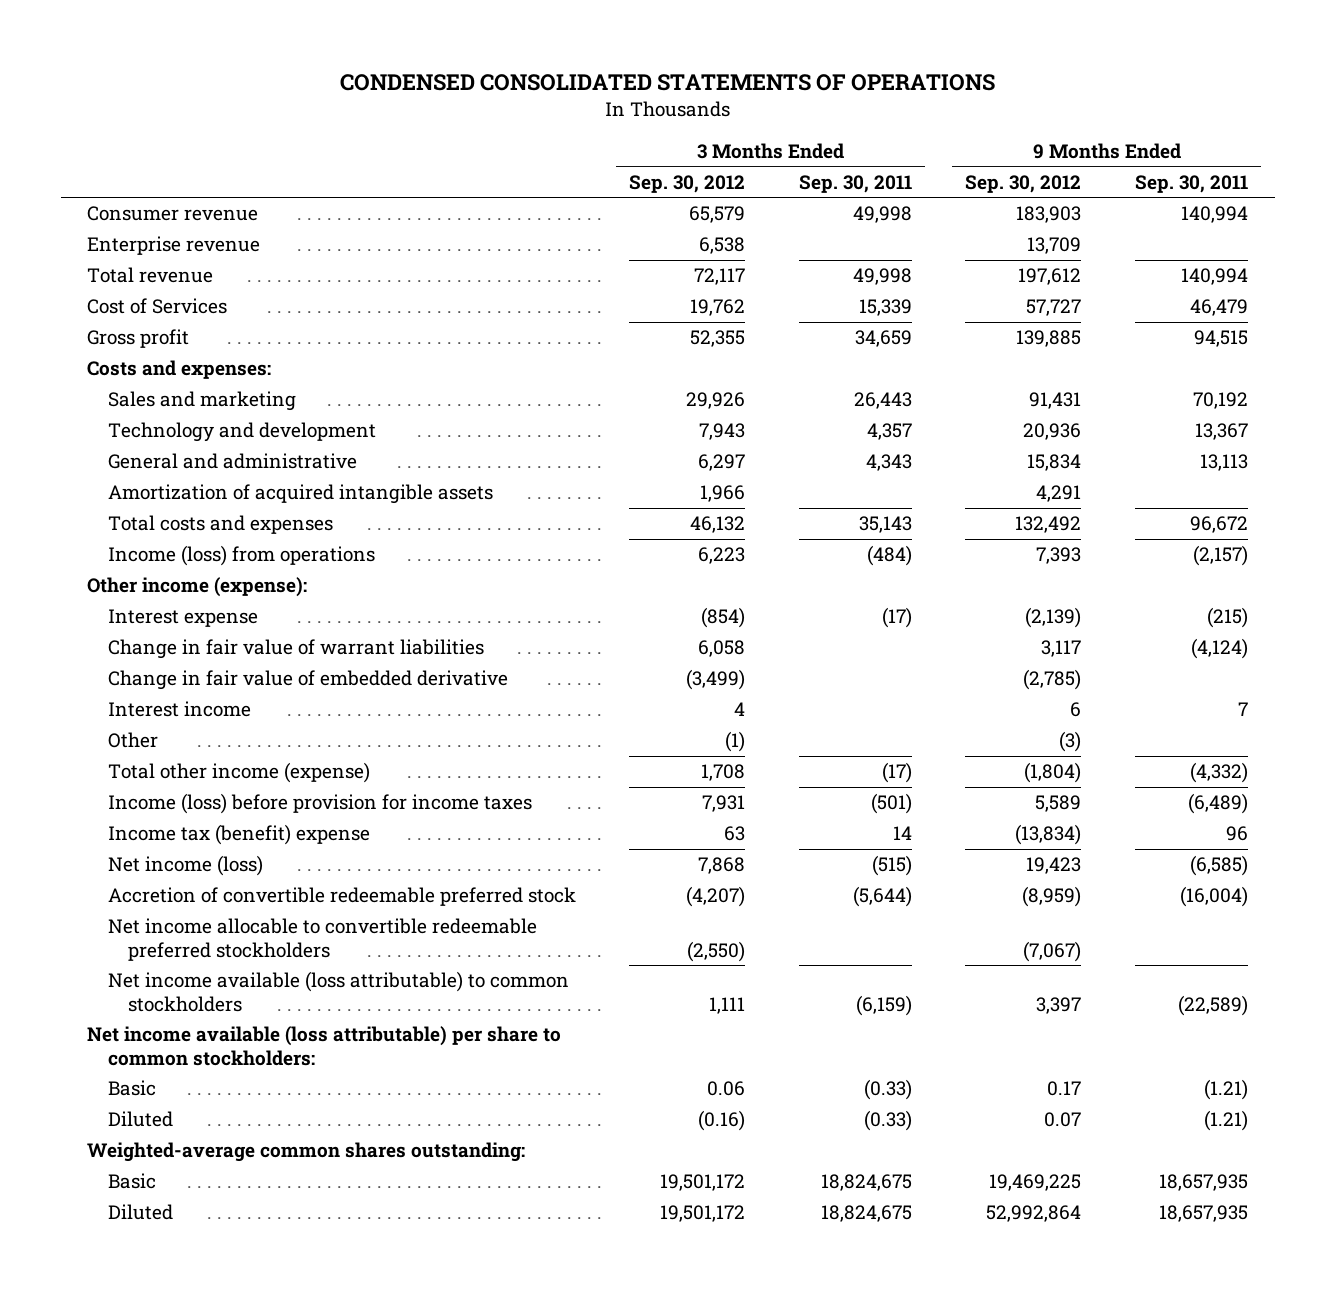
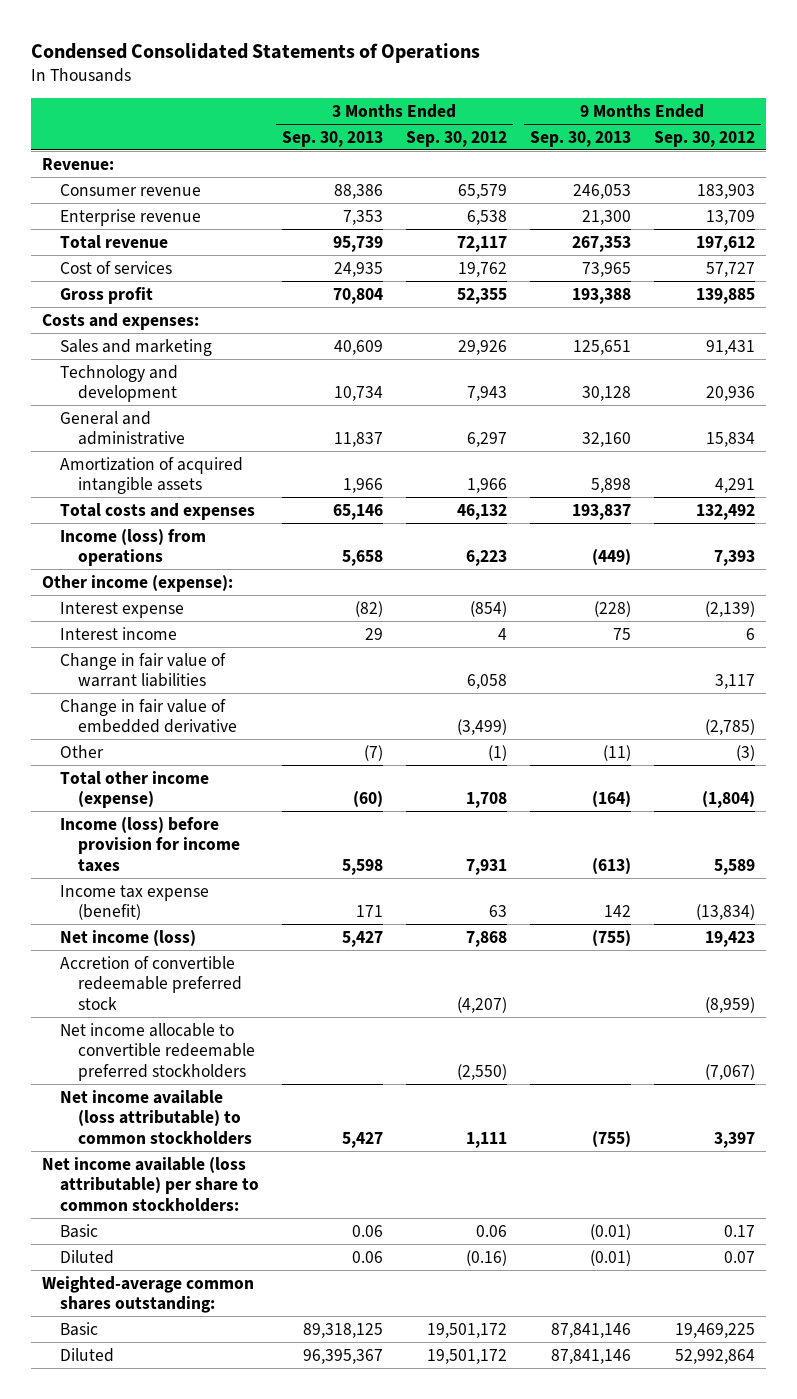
- CONDENSED CONSOLIDATED STATEMENTS OF OPERATIONS
+ Condensed Consolidated Statements of Operations
- | 3 Months Ended Sep. 30, 2012 | 3 Months Ended Sep. 30, 2011 | 9 Months Ended Sep. 30, 2012 | 9 Months Ended Sep. 30, 2011
+ | 3 Months Ended Sep. 30, 2013 | 3 Months Ended Sep. 30, 2012 | 9 Months Ended Sep. 30, 2013 | 9 Months Ended Sep. 30, 2012
+ Revenue:
- Cost of Services | 19,762 | 15,339 | 57,727 | 46,479
+ Cost of services | 24,935 | 19,762 | 73,965 | 57,727
moved up: Interest income | 29 | 4 | 75 | 6
- Income tax (benefit) expense | 63 | 14 | (13,834) | 96
+ Income tax expense (benefit) | 171 | 63 | 142 | (13,834)

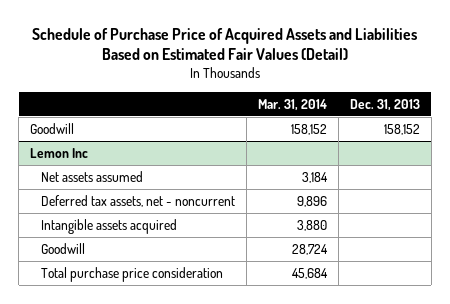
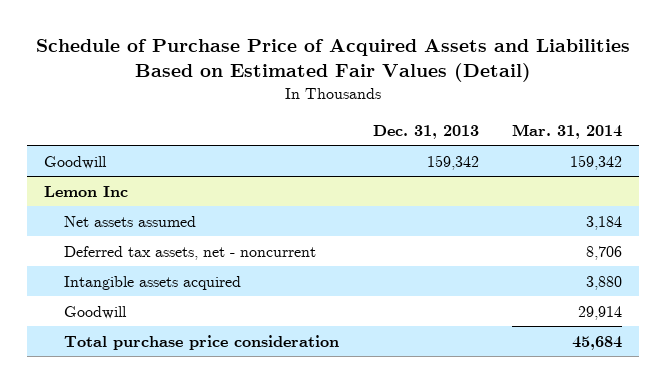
- | Mar. 31, 2014 | Dec. 31, 2013
+ | Dec. 31, 2013 | Mar. 31, 2014
- Goodwill | 158,152 | 158,152
+ Goodwill | 159,342 | 159,342
@ Lemon Inc
- Deferred tax assets, net - noncurrent | 9,896 |
+ Deferred tax assets, net - noncurrent | | 8,706
- Goodwill | 28,724 |
+ Goodwill | | 29,914

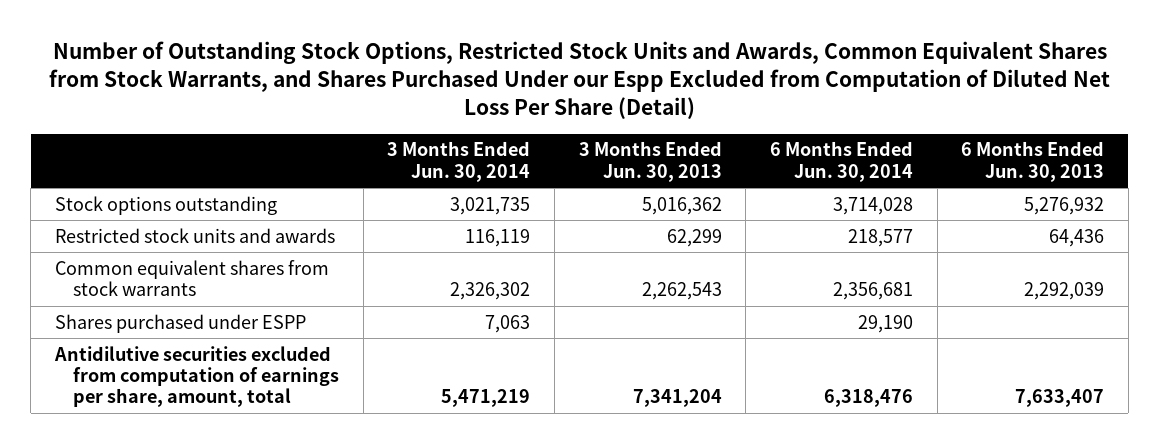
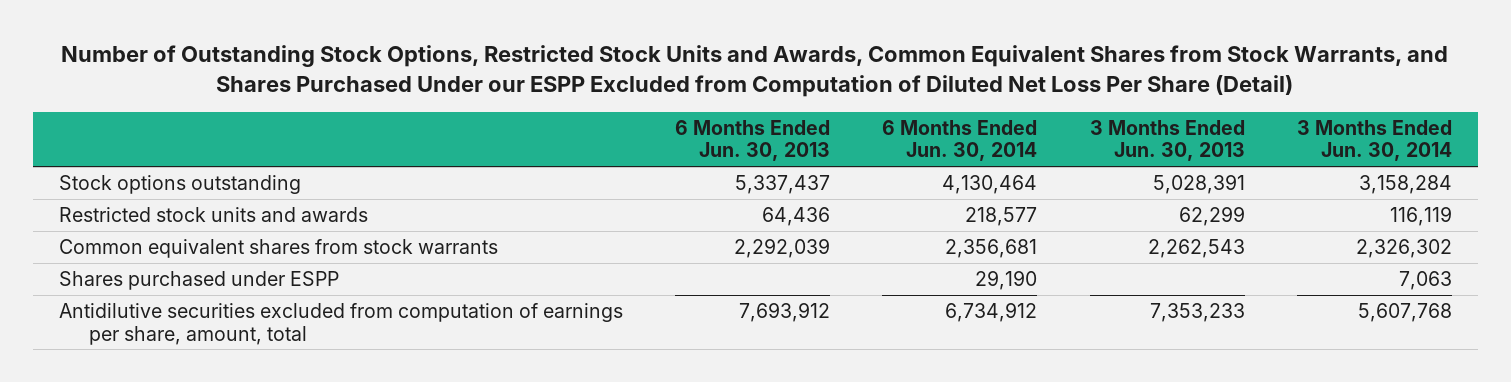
- Number of Outstanding Stock Options, Restricted Stock Units and Awards, Common Equivalent Shares from Stock Warrants, and Shares Purchased Under our Espp Excluded from Computation of Diluted Net Loss Per Share (Detail)
+ Number of Outstanding Stock Options, Restricted Stock Units and Awards, Common Equivalent Shares from Stock Warrants, and Shares Purchased Under our ESPP Excluded from Computation of Diluted Net Loss Per Share (Detail)
- | 3 Months Ended Jun. 30, 2014 | 3 Months Ended Jun. 30, 2013 | 6 Months Ended Jun. 30, 2014 | 6 Months Ended Jun. 30, 2013
+ | 6 Months Ended Jun. 30, 2013 | 6 Months Ended Jun. 30, 2014 | 3 Months Ended Jun. 30, 2013 | 3 Months Ended Jun. 30, 2014
- Stock options outstanding | 3,021,735 | 5,016,362 | 3,714,028 | 5,276,932
+ Stock options outstanding | 5,337,437 | 4,130,464 | 5,028,391 | 3,158,284
- Antidilutive securities excluded from computation of earnings per share, amount, total | 5,471,219 | 7,341,204 | 6,318,476 | 7,633,407
+ Antidilutive securities excluded from computation of earnings per share, amount, total | 7,693,912 | 6,734,912 | 7,353,233 | 5,607,768

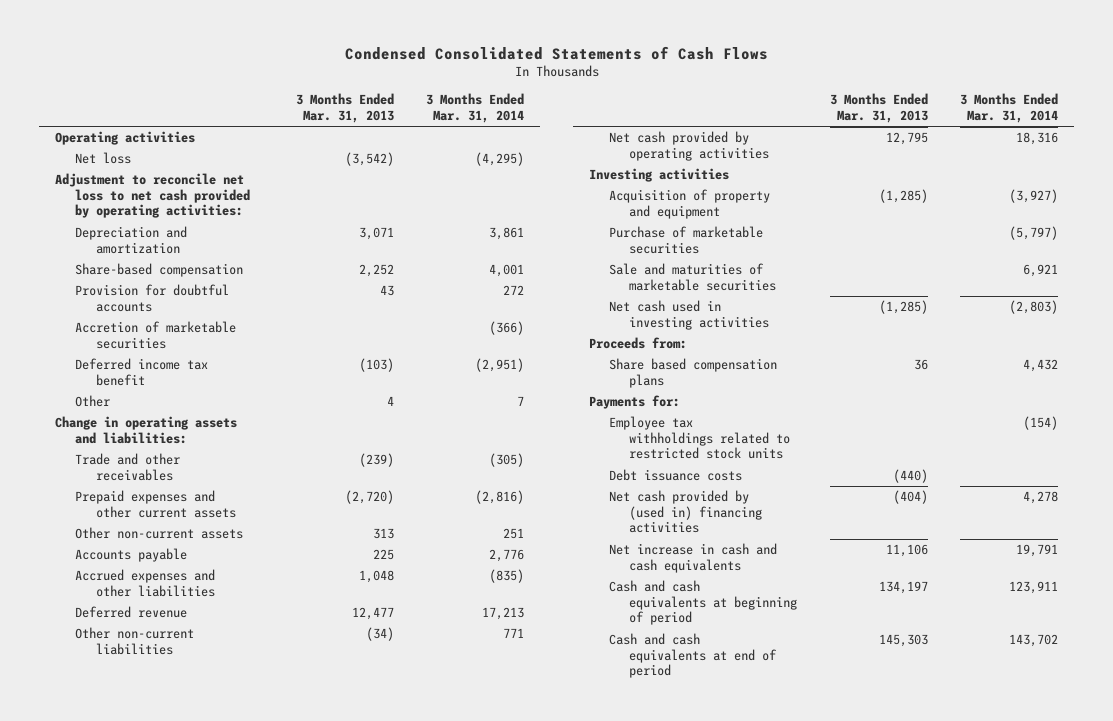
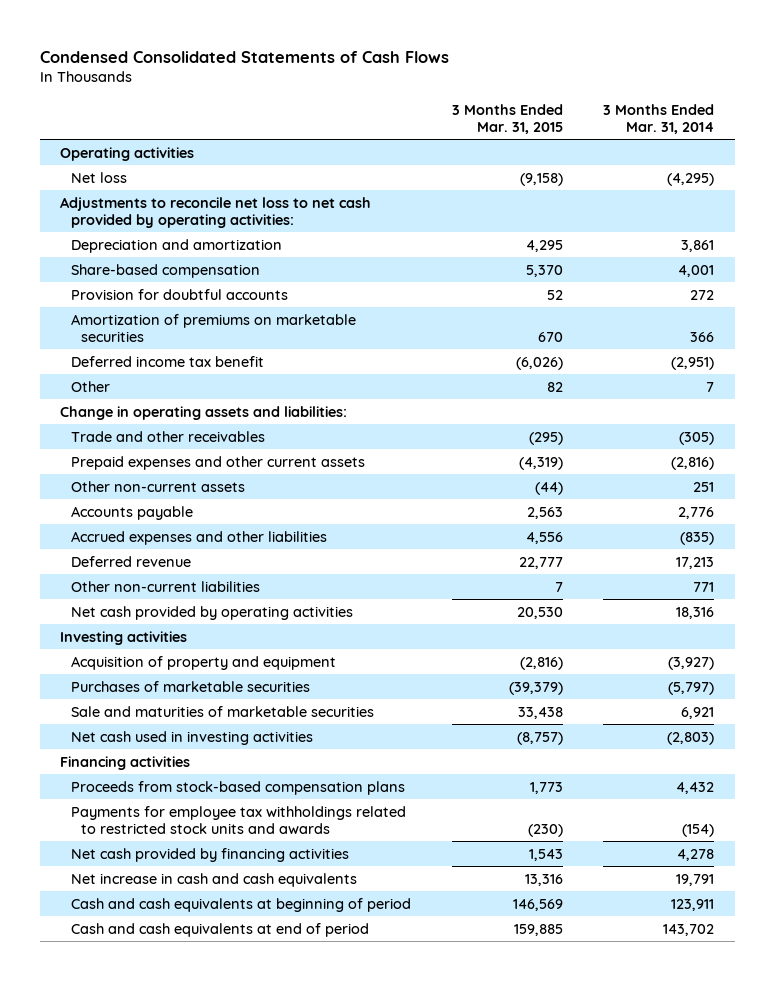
- | 3 Months Ended Mar. 31, 2013 | 3 Months Ended Mar. 31, 2014
+ | 3 Months Ended Mar. 31, 2015 | 3 Months Ended Mar. 31, 2014
- Adjustment to reconcile net loss to net cash provided by operating activities:
+ Adjustments to reconcile net loss to net cash provided by operating activities:
- Accretion of marketable securities | | (366)
+ Amortization of premiums on marketable securities | 670 | 366
- Purchase of marketable securities | | (5,797)
+ Purchases of marketable securities | (39,379) | (5,797)
- Proceeds from:
- Share based compensation plans | 36 | 4,432
- Payments for:
- Employee tax withholdings related to restricted stock units | | (154)
- Debt issuance costs | (440) |
- Net cash provided by (used in) financing activities | (404) | 4,278
+ Financing activities
+ Proceeds from stock-based compensation plans | 1,773 | 4,432
+ Payments for employee tax withholdings related to restricted stock units and awards | (230) | (154)
+ Net cash provided by financing activities | 1,543 | 4,278

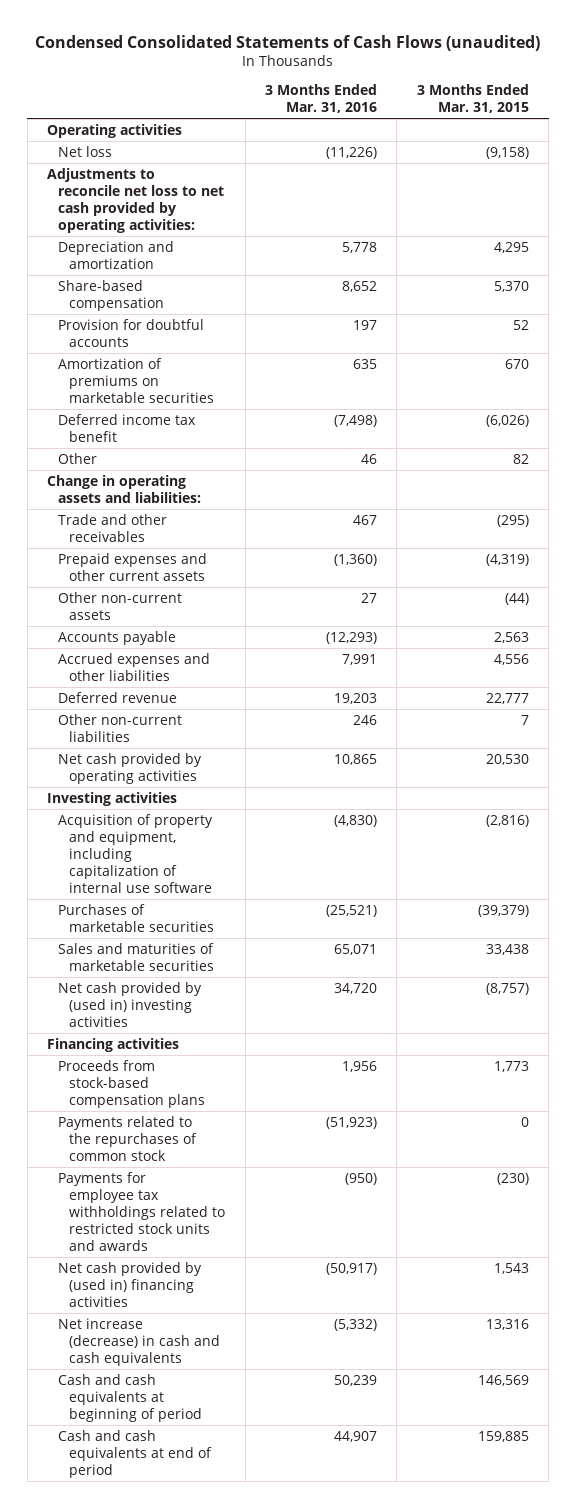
- Condensed Consolidated Statements of Cash Flows
+ Condensed Consolidated Statements of Cash Flows (unaudited)
- | 3 Months Ended Mar. 31, 2015 | 3 Months Ended Mar. 31, 2014
+ | 3 Months Ended Mar. 31, 2016 | 3 Months Ended Mar. 31, 2015
- Acquisition of property and equipment | (2,816) | (3,927)
+ Acquisition of property and equipment, including capitalization of internal use software | (4,830) | (2,816)
- Sale and maturities of marketable securities | 33,438 | 6,921
- Net cash used in investing activities | (8,757) | (2,803)
+ Sales and maturities of marketable securities | 65,071 | 33,438
+ Net cash provided by (used in) investing activities | 34,720 | (8,757)
+ Payments related to the repurchases of common stock | (51,923) | 0
- Net cash provided by financing activities | 1,543 | 4,278
- Net increase in cash and cash equivalents | 13,316 | 19,791
+ Net cash provided by (used in) financing activities | (50,917) | 1,543
+ Net increase (decrease) in cash and cash equivalents | (5,332) | 13,316

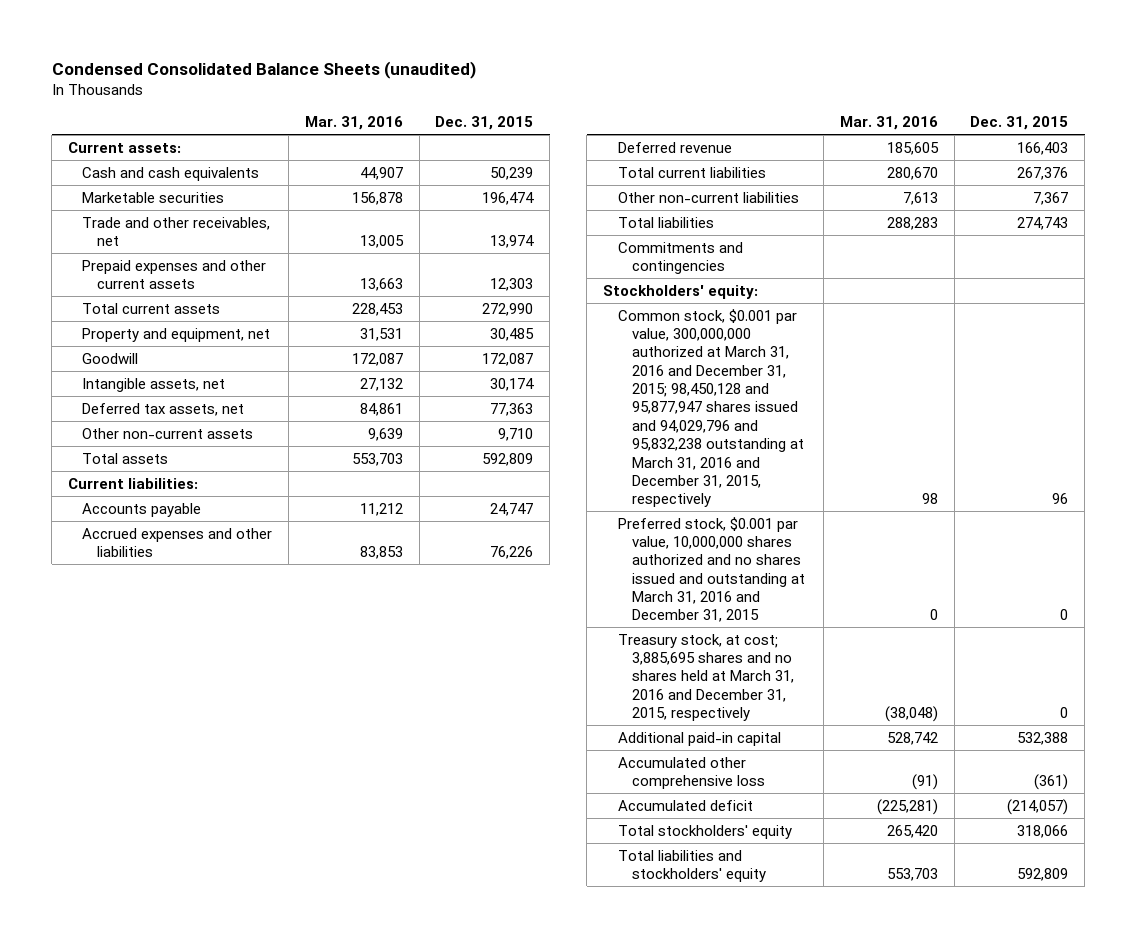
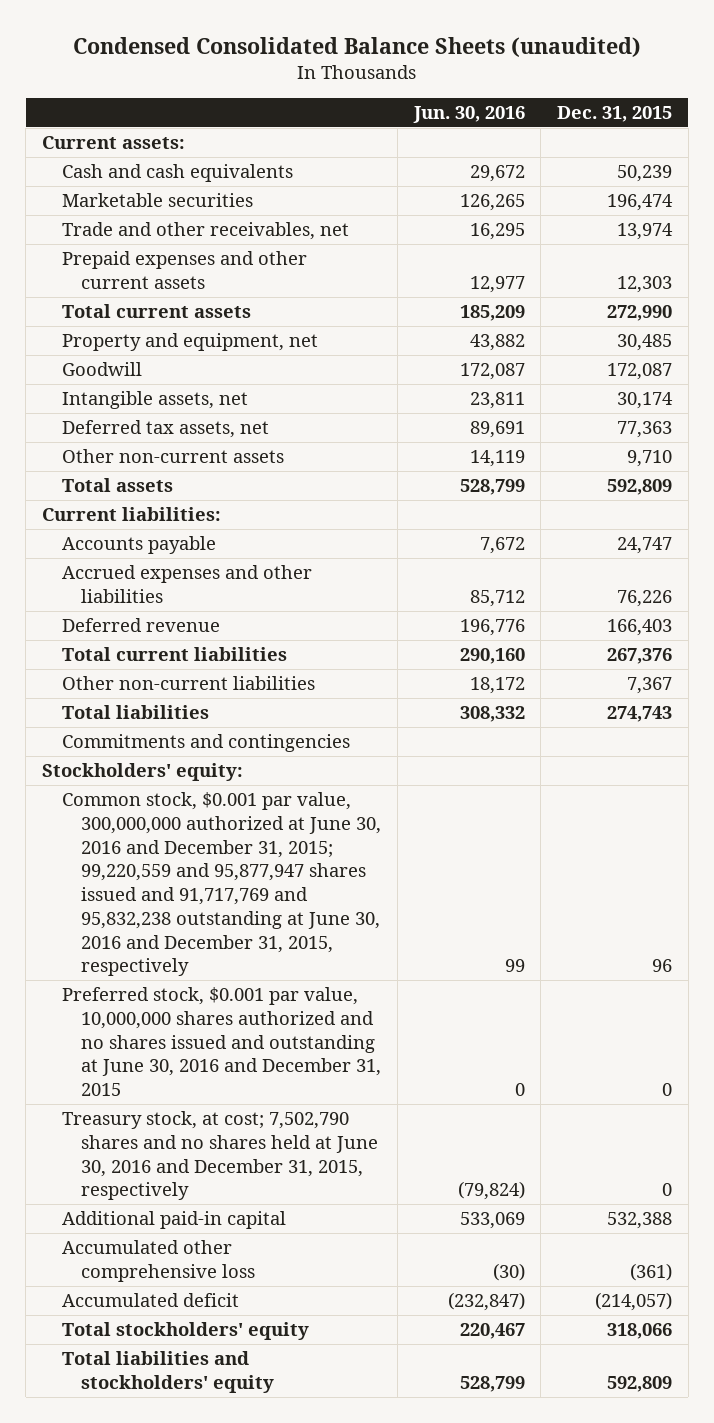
- | Mar. 31, 2016 | Dec. 31, 2015
+ | Jun. 30, 2016 | Dec. 31, 2015
- Common stock, $0.001 par value, 300,000,000 authorized at March 31, 2016 and December 31, 2015; 98,450,128 and 95,877,947 shares issued and 94,029,796 and 95,832,238 outstanding at March 31, 2016 and December 31, 2015, respectively | 98 | 96
- Preferred stock, $0.001 par value, 10,000,000 shares authorized and no shares issued and outstanding at March 31, 2016 and December 31, 2015 | 0 | 0
- Treasury stock, at cost; 3,885,695 shares and no shares held at March 31, 2016 and December 31, 2015, respectively | (38,048) | 0
+ Common stock, $0.001 par value, 300,000,000 authorized at June 30, 2016 and December 31, 2015; 99,220,559 and 95,877,947 shares issued and 91,717,769 and 95,832,238 outstanding at June 30, 2016 and December 31, 2015, respectively | 99 | 96
+ Preferred stock, $0.001 par value, 10,000,000 shares authorized and no shares issued and outstanding at June 30, 2016 and December 31, 2015 | 0 | 0
+ Treasury stock, at cost; 7,502,790 shares and no shares held at June 30, 2016 and December 31, 2015, respectively | (79,824) | 0

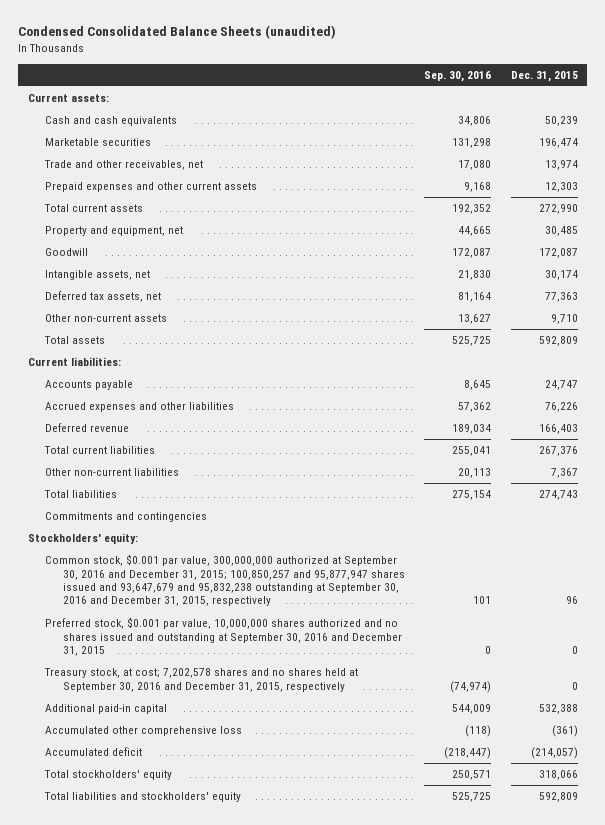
- | Jun. 30, 2016 | Dec. 31, 2015
+ | Sep. 30, 2016 | Dec. 31, 2015
- Common stock, $0.001 par value, 300,000,000 authorized at June 30, 2016 and December 31, 2015; 99,220,559 and 95,877,947 shares issued and 91,717,769 and 95,832,238 outstanding at June 30, 2016 and December 31, 2015, respectively | 99 | 96
- Preferred stock, $0.001 par value, 10,000,000 shares authorized and no shares issued and outstanding at June 30, 2016 and December 31, 2015 | 0 | 0
- Treasury stock, at cost; 7,502,790 shares and no shares held at June 30, 2016 and December 31, 2015, respectively | (79,824) | 0
+ Common stock, $0.001 par value, 300,000,000 authorized at September 30, 2016 and December 31, 2015; 100,850,257 and 95,877,947 shares issued and 93,647,679 and 95,832,238 outstanding at September 30, 2016 and December 31, 2015, respectively | 101 | 96
+ Preferred stock, $0.001 par value, 10,000,000 shares authorized and no shares issued and outstanding at September 30, 2016 and December 31, 2015 | 0 | 0
+ Treasury stock, at cost; 7,202,578 shares and no shares held at September 30, 2016 and December 31, 2015, respectively | (74,974) | 0

